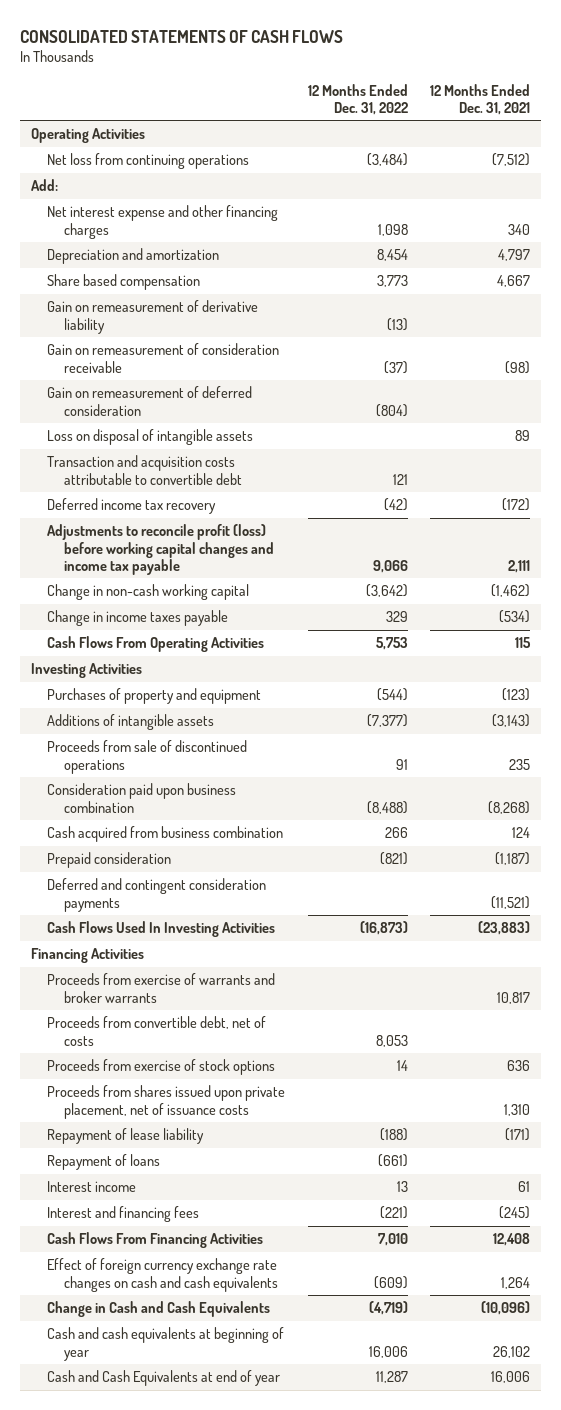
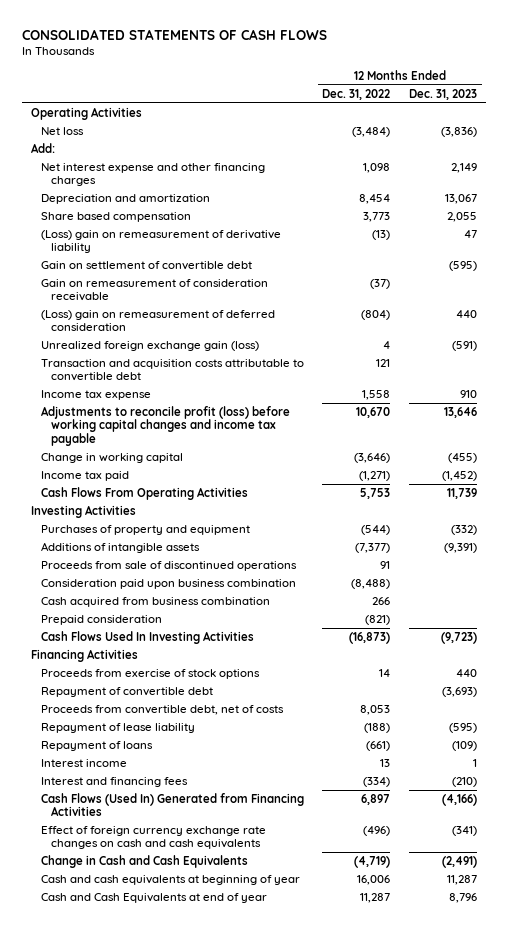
- | 12 Months Ended Dec. 31, 2022 | 12 Months Ended Dec. 31, 2021
+ | 12 Months Ended Dec. 31, 2022 | 12 Months Ended Dec. 31, 2023
- Net loss from continuing operations | (3,484) | (7,512)
+ Net loss | (3,484) | (3,836)
- Gain on remeasurement of derivative liability | (13) |
+ (Loss) gain on remeasurement of derivative liability | (13) | 47
+ Gain on settlement of convertible debt | | (595)
- Gain on remeasurement of deferred consideration | (804) |
- Loss on disposal of intangible assets | | 89
+ (Loss) gain on remeasurement of deferred consideration | (804) | 440
+ Unrealized foreign exchange gain (loss) | 4 | (591)
- Deferred income tax recovery | (42) | (172)
- Adjustments to reconcile profit (loss) before working capital changes and income tax payable | 9,066 | 2,111
- Change in non-cash working capital | (3,642) | (1,462)
- Change in income taxes payable | 329 | (534)
+ Income tax expense | 1,558 | 910
+ Adjustments to reconcile profit (loss) before working capital changes and income tax payable | 10,670 | 13,646
+ Change in working capital | (3,646) | (455)
+ Income tax paid | (1,271) | (1,452)
- Deferred and contingent consideration payments | | (11,521)
- Proceeds from exercise of warrants and broker warrants | | 10,817
- Proceeds from shares issued upon private placement, net of issuance costs | | 1,310
+ Repayment of convertible debt | | (3,693)
moved down: Proceeds from convertible debt, net of costs | 8,053 |
- Interest and financing fees | (221) | (245)
- Cash Flows From Financing Activities | 7,010 | 12,408
- Effect of foreign currency exchange rate changes on cash and cash equivalents | (609) | 1,264
+ Interest and financing fees | (334) | (210)
+ Cash Flows (Used In) Generated from Financing Activities | 6,897 | (4,166)
+ Effect of foreign currency exchange rate changes on cash and cash equivalents | (496) | (341)

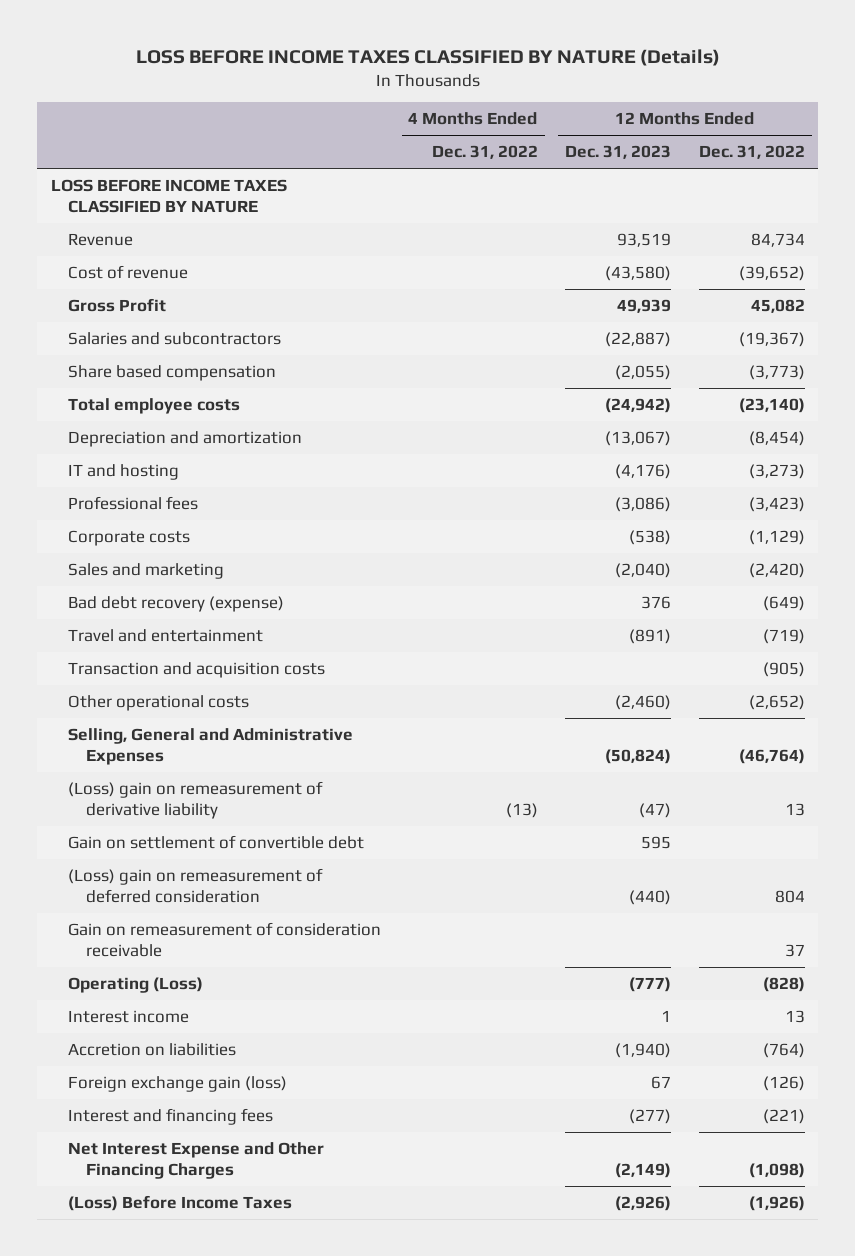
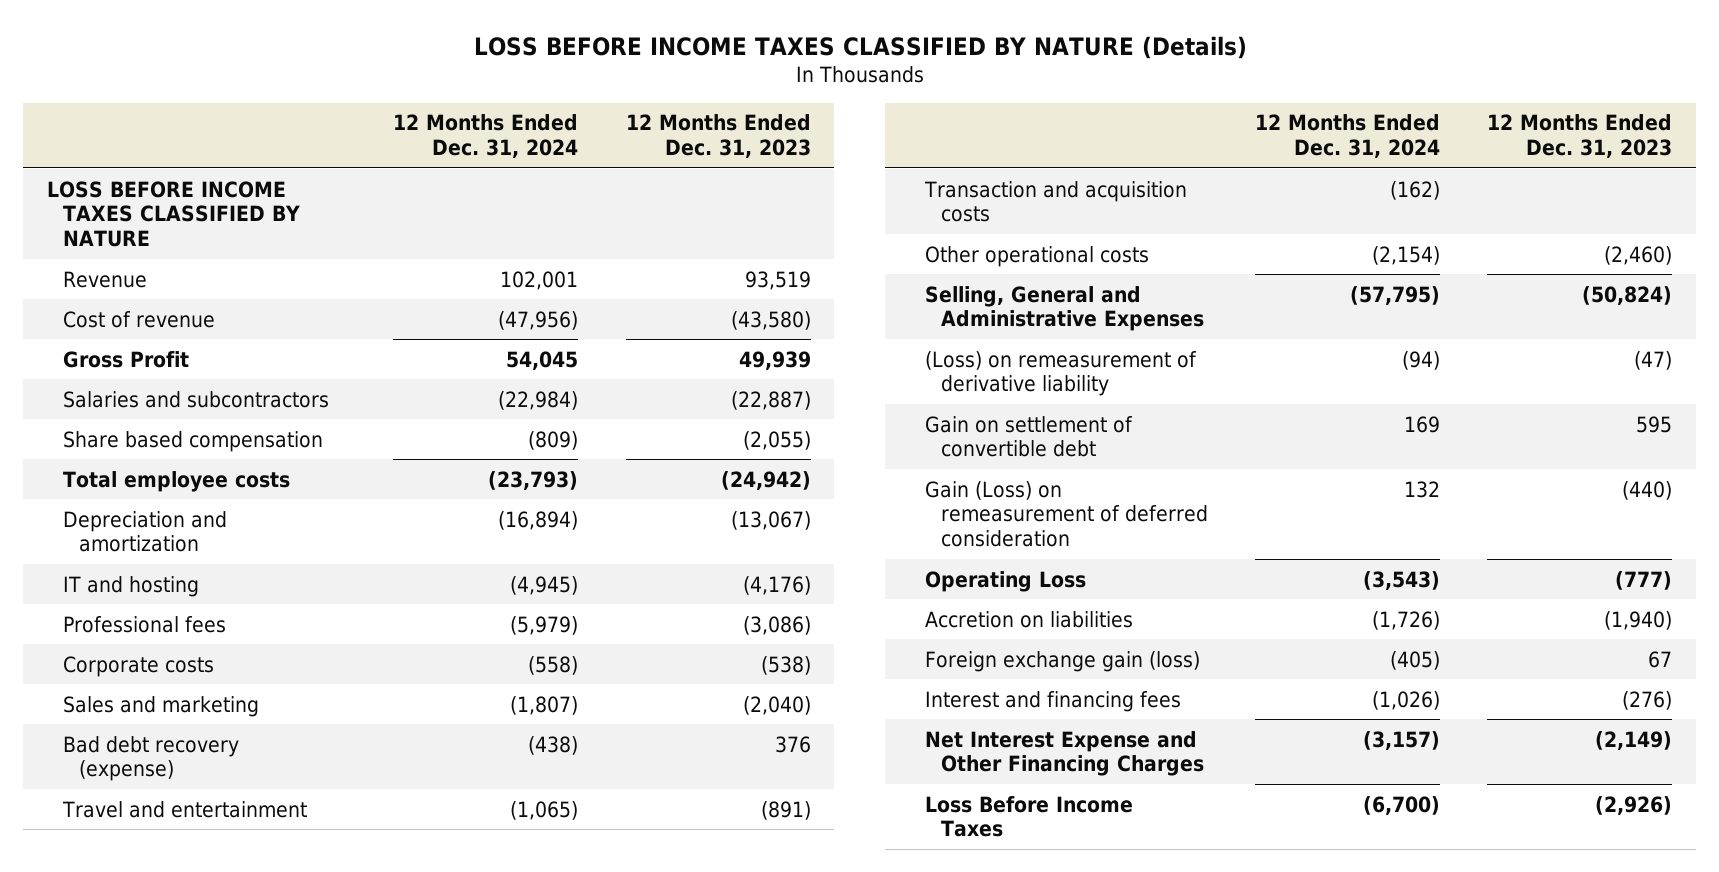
- | 4 Months Ended Dec. 31, 2022 | 12 Months Ended Dec. 31, 2023 | 12 Months Ended Dec. 31, 2022
+ | 12 Months Ended Dec. 31, 2024 | 12 Months Ended Dec. 31, 2023
- (Loss) gain on remeasurement of derivative liability | (13) | (47) | 13
+ (Loss) on remeasurement of derivative liability | (94) | (47)
- (Loss) gain on remeasurement of deferred consideration | | (440) | 804
- Gain on remeasurement of consideration receivable | | | 37
- Operating (Loss) | | (777) | (828)
- Interest income | | 1 | 13
+ Gain (Loss) on remeasurement of deferred consideration | 132 | (440)
+ Operating Loss | (3,543) | (777)
- Interest and financing fees | | (277) | (221)
+ Interest and financing fees | (1,026) | (276)
- (Loss) Before Income Taxes | | (2,926) | (1,926)
+ Loss Before Income Taxes | (6,700) | (2,926)

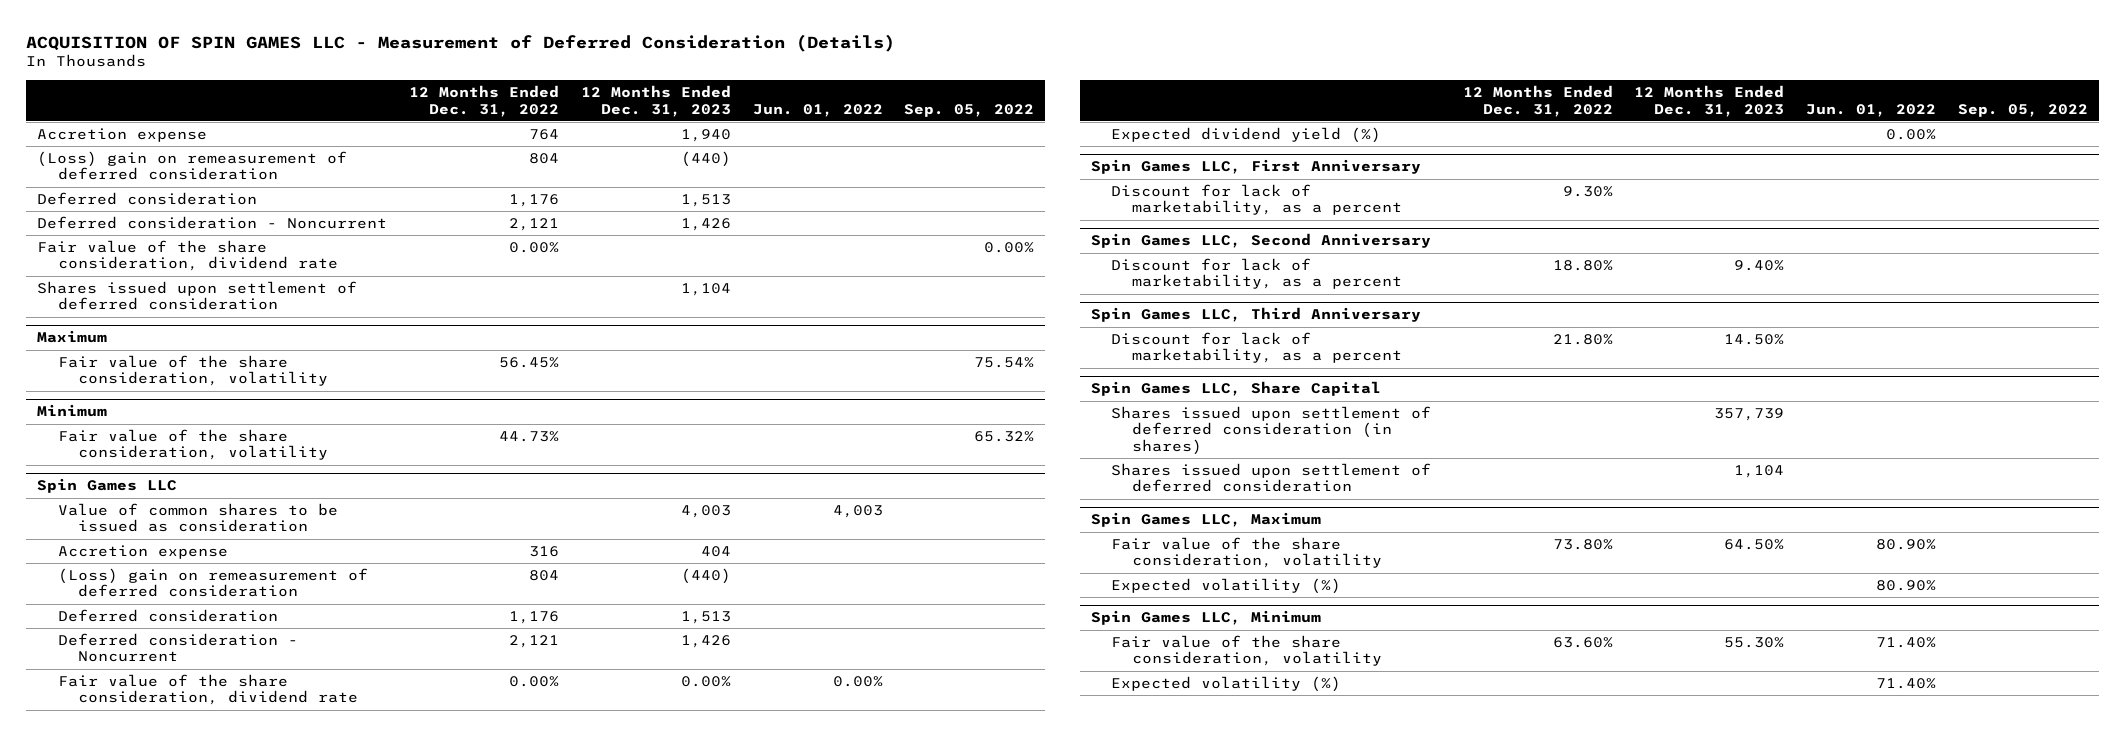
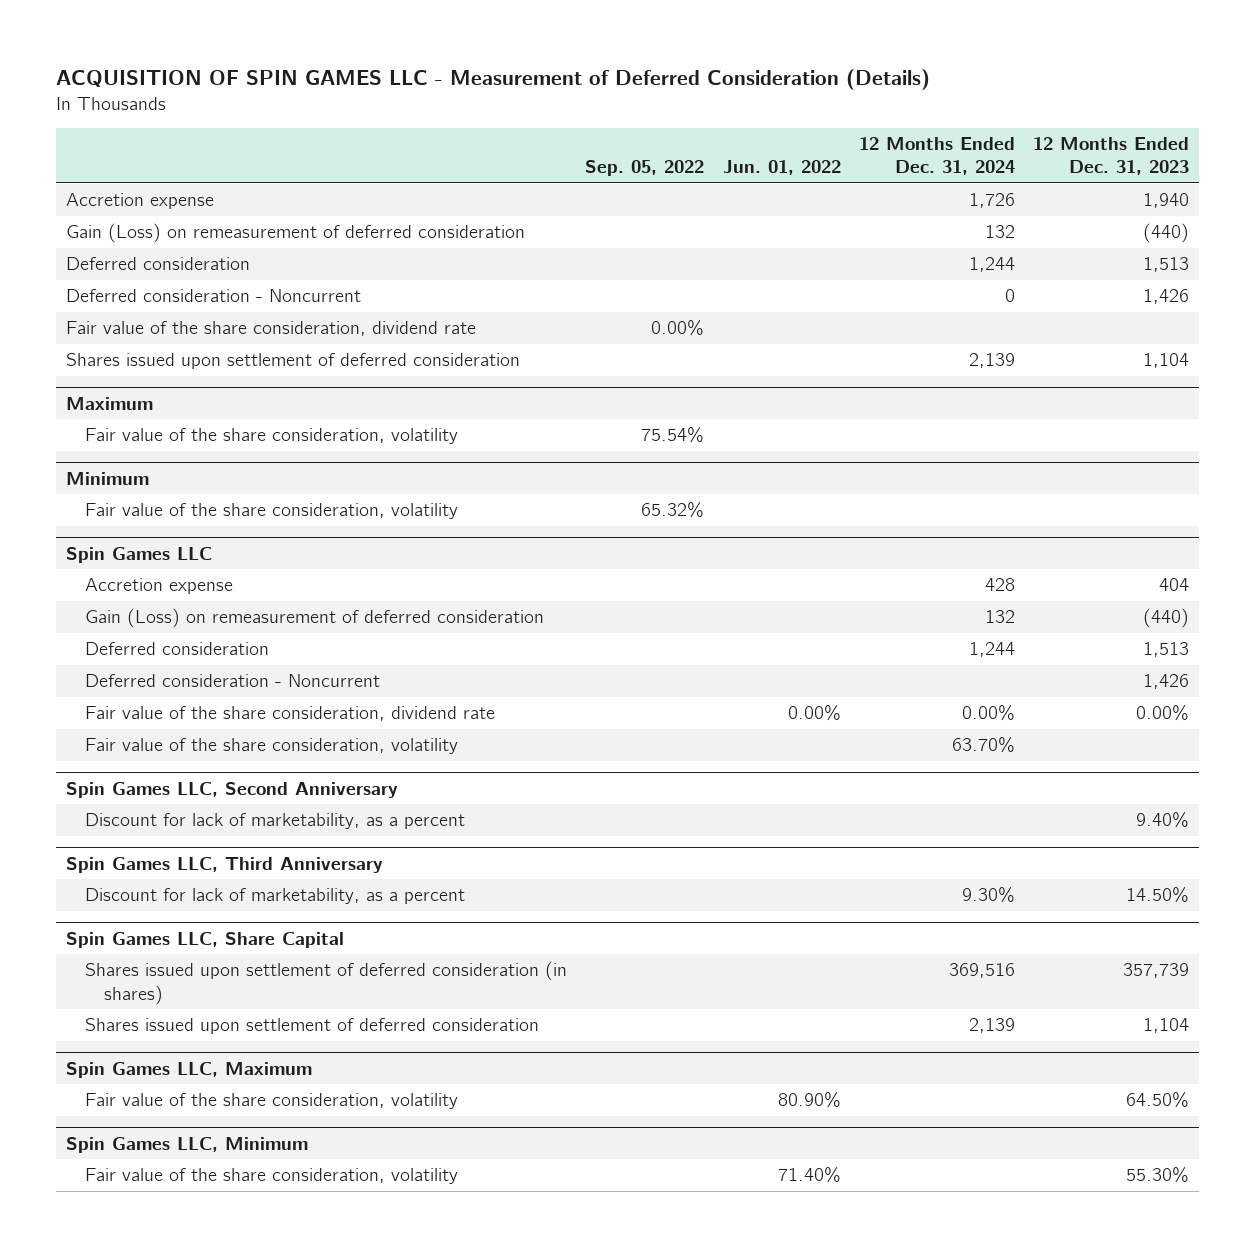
- | 12 Months Ended Dec. 31, 2022 | 12 Months Ended Dec. 31, 2023 | Jun. 01, 2022 | Sep. 05, 2022
+ | Sep. 05, 2022 | Jun. 01, 2022 | 12 Months Ended Dec. 31, 2024 | 12 Months Ended Dec. 31, 2023
- (Loss) gain on remeasurement of deferred consideration | 804 | (440) | |
+ Gain (Loss) on remeasurement of deferred consideration | | | 132 | (440)
@ Spin Games LLC
- Value of common shares to be issued as consideration | | 4,003 | 4,003 |
- (Loss) gain on remeasurement of deferred consideration | 804 | (440) | |
+ Gain (Loss) on remeasurement of deferred consideration | | | 132 | (440)
- Expected dividend yield (%) | | | 0.00% |
- Spin Games LLC, First Anniversary
- Discount for lack of marketability, as a percent | 9.30% | | |
@ Spin Games LLC
+ Fair value of the share consideration, volatility | | | 63.70% |
@ Spin Games LLC, Maximum
- Expected volatility (%) | | | 80.90% |
@ Spin Games LLC, Minimum
- Expected volatility (%) | | | 71.40% |

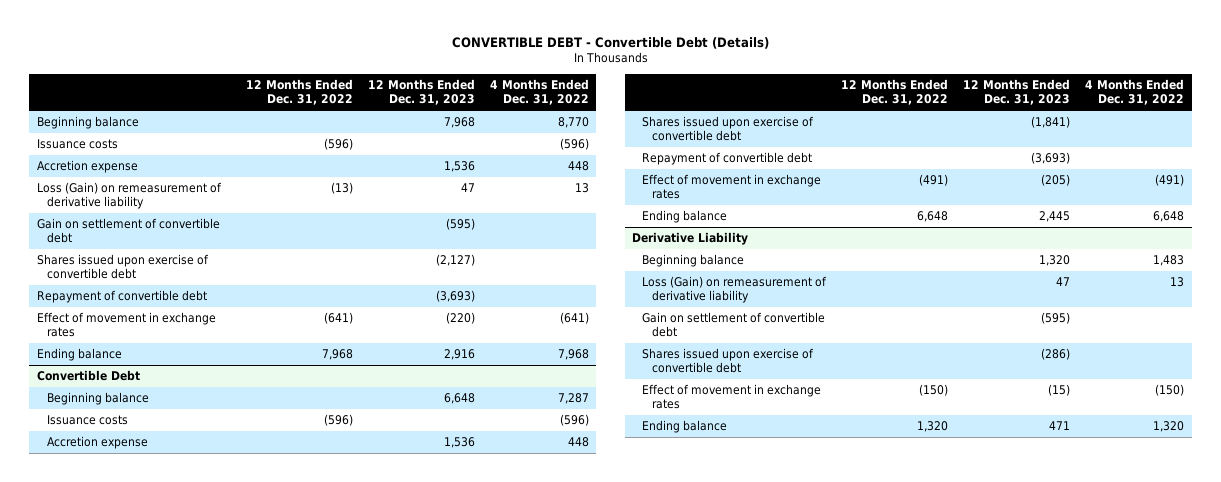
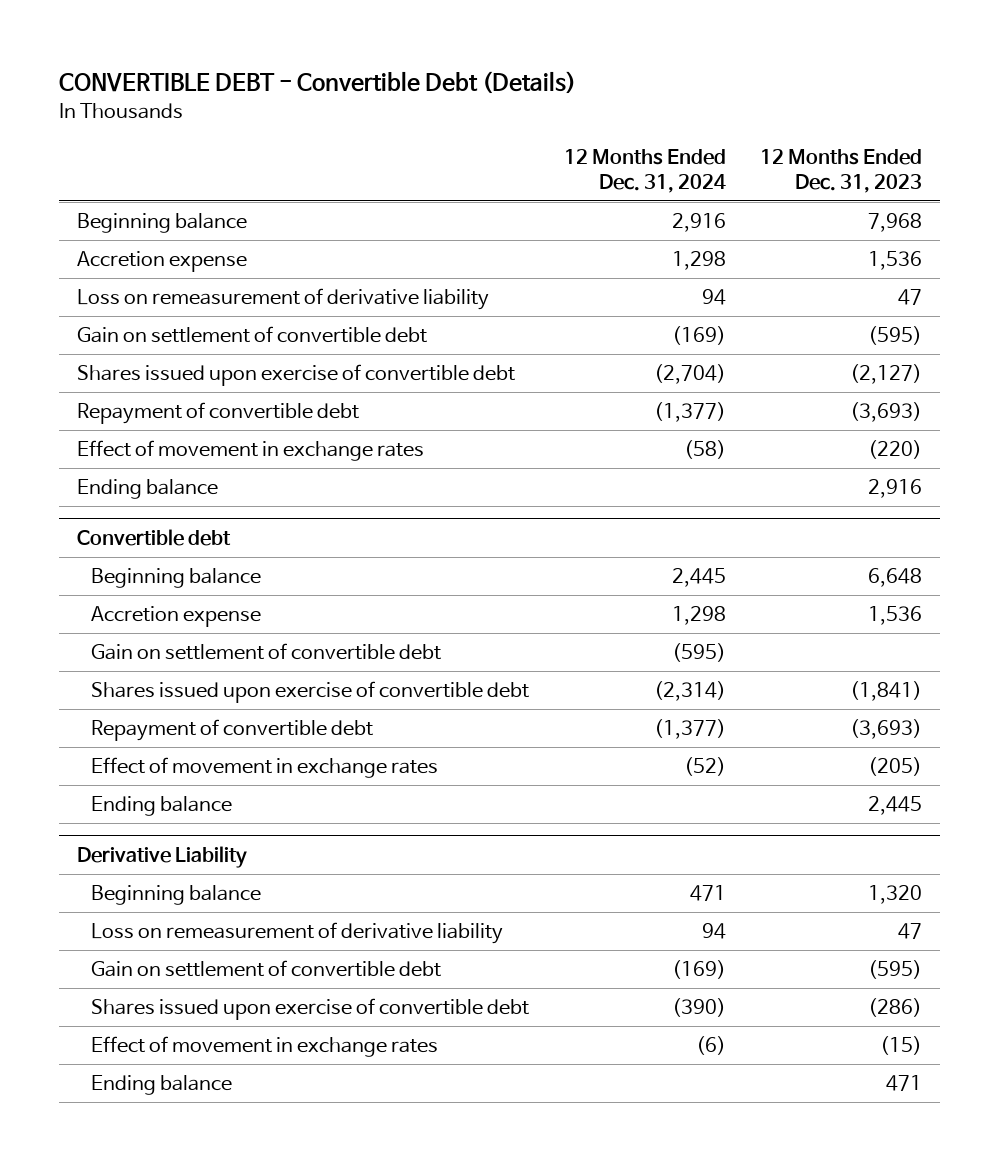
- | 12 Months Ended Dec. 31, 2022 | 12 Months Ended Dec. 31, 2023 | 4 Months Ended Dec. 31, 2022
+ | 12 Months Ended Dec. 31, 2024 | 12 Months Ended Dec. 31, 2023
- Issuance costs | (596) | | (596)
- Loss (Gain) on remeasurement of derivative liability | (13) | 47 | 13
+ Loss on remeasurement of derivative liability | 94 | 47
- Convertible Debt
+ Convertible debt
- Issuance costs | (596) | | (596)
+ Gain on settlement of convertible debt | (595) |
@ Derivative Liability
- Loss (Gain) on remeasurement of derivative liability | | 47 | 13
+ Loss on remeasurement of derivative liability | 94 | 47

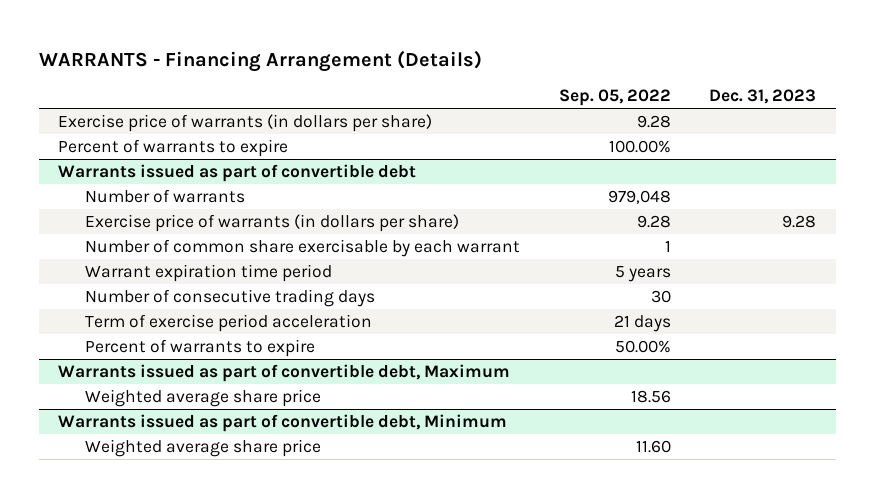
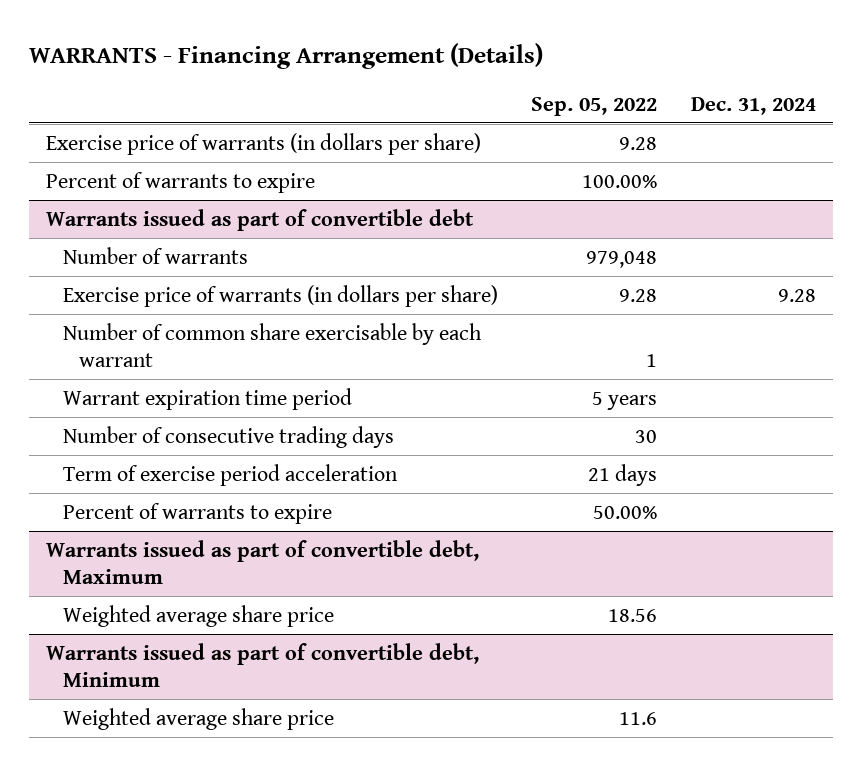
- | Sep. 05, 2022 | Dec. 31, 2023
+ | Sep. 05, 2022 | Dec. 31, 2024
@ Warrants issued as part of convertible debt, Minimum
- Weighted average share price | 11.60 |
+ Weighted average share price | 11.6 |

